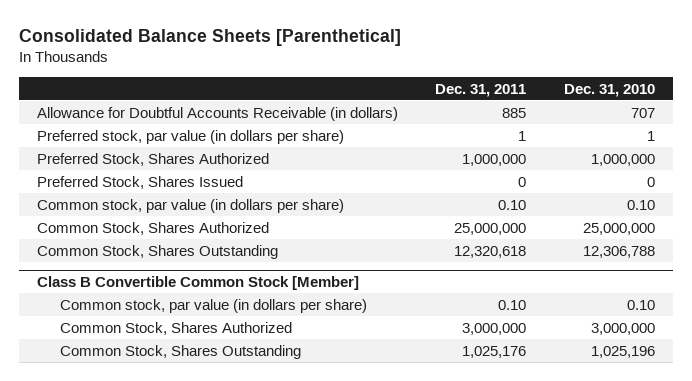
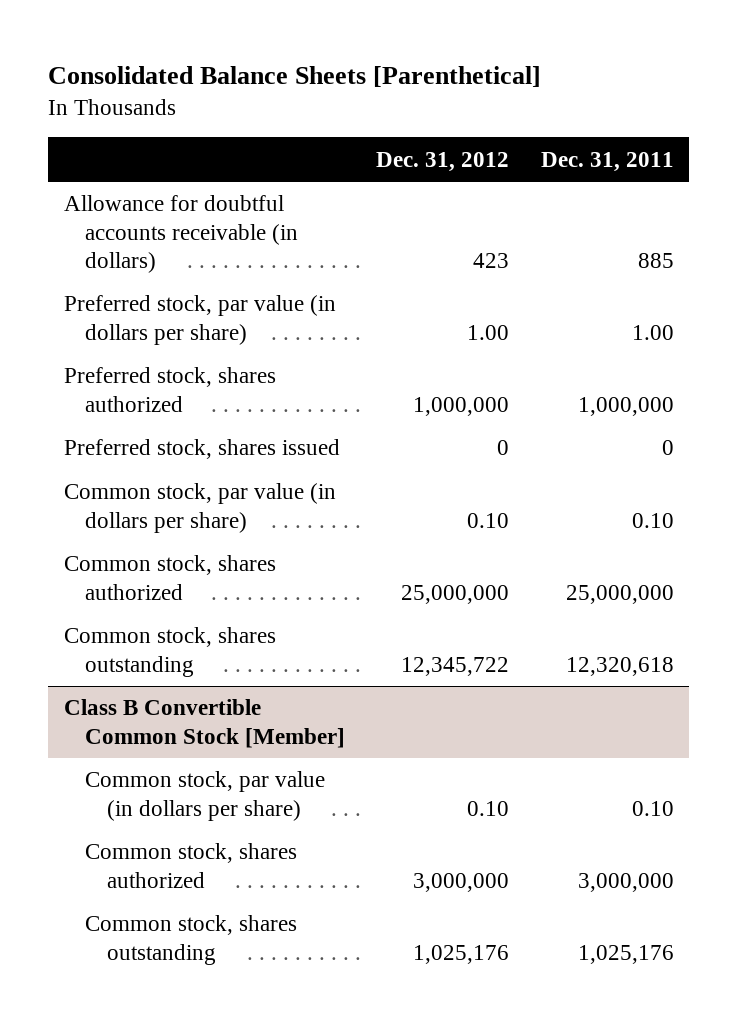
- | Dec. 31, 2011 | Dec. 31, 2010
+ | Dec. 31, 2012 | Dec. 31, 2011
- Allowance for Doubtful Accounts Receivable (in dollars) | 885 | 707
- Preferred stock, par value (in dollars per share) | 1 | 1
- Preferred Stock, Shares Authorized | 1,000,000 | 1,000,000
- Preferred Stock, Shares Issued | 0 | 0
+ Allowance for doubtful accounts receivable (in dollars) | 423 | 885
+ Preferred stock, par value (in dollars per share) | 1.00 | 1.00
+ Preferred stock, shares authorized | 1,000,000 | 1,000,000
+ Preferred stock, shares issued | 0 | 0
- Common Stock, Shares Authorized | 25,000,000 | 25,000,000
- Common Stock, Shares Outstanding | 12,320,618 | 12,306,788
+ Common stock, shares authorized | 25,000,000 | 25,000,000
+ Common stock, shares outstanding | 12,345,722 | 12,320,618
@ Class B Convertible Common Stock [Member]
- Common Stock, Shares Authorized | 3,000,000 | 3,000,000
- Common Stock, Shares Outstanding | 1,025,176 | 1,025,196
+ Common stock, shares authorized | 3,000,000 | 3,000,000
+ Common stock, shares outstanding | 1,025,176 | 1,025,176

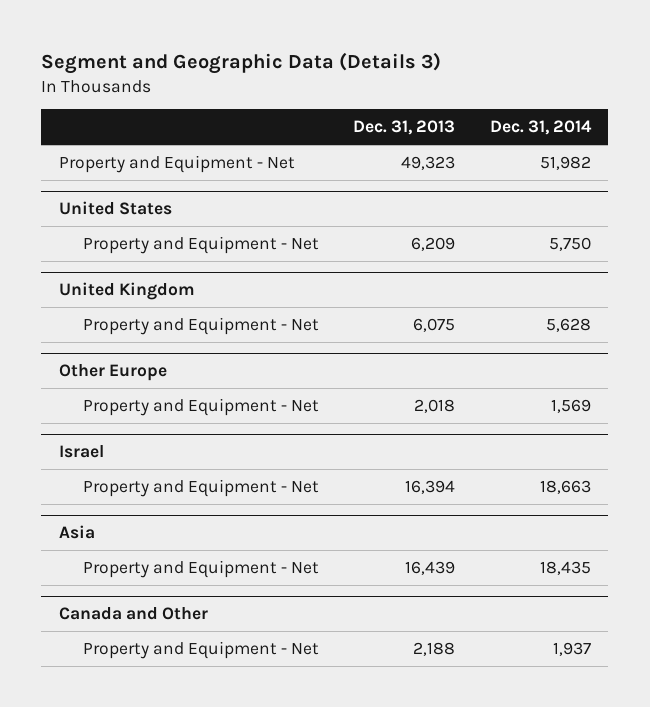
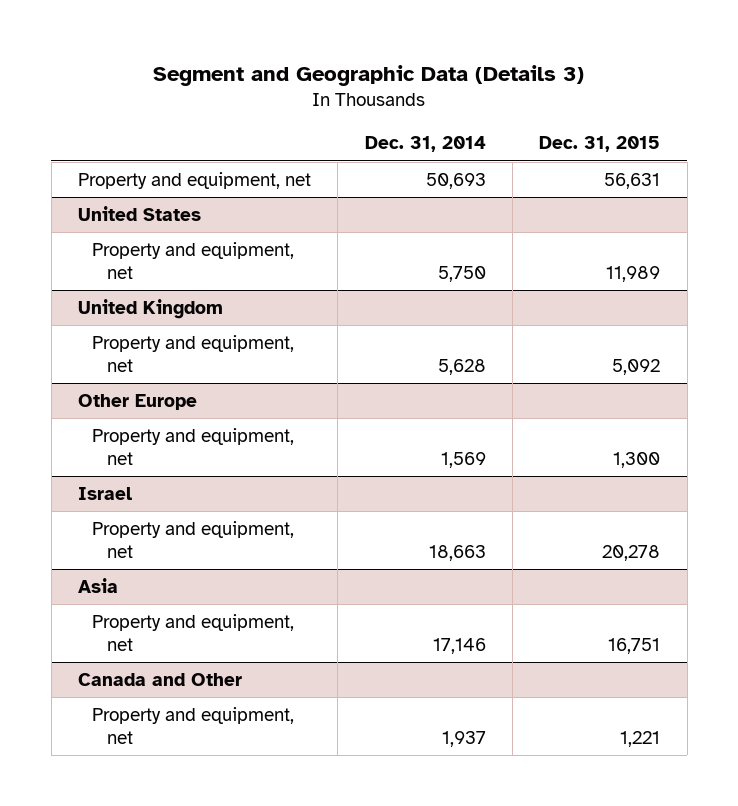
- | Dec. 31, 2013 | Dec. 31, 2014
+ | Dec. 31, 2014 | Dec. 31, 2015
- Property and Equipment - Net | 49,323 | 51,982
+ Property and equipment, net | 50,693 | 56,631
@ United States
- Property and Equipment - Net | 6,209 | 5,750
+ Property and equipment, net | 5,750 | 11,989
@ United Kingdom
- Property and Equipment - Net | 6,075 | 5,628
+ Property and equipment, net | 5,628 | 5,092
@ Other Europe
- Property and Equipment - Net | 2,018 | 1,569
+ Property and equipment, net | 1,569 | 1,300
@ Israel
- Property and Equipment - Net | 16,394 | 18,663
+ Property and equipment, net | 18,663 | 20,278
@ Asia
- Property and Equipment - Net | 16,439 | 18,435
+ Property and equipment, net | 17,146 | 16,751
@ Canada and Other
- Property and Equipment - Net | 2,188 | 1,937
+ Property and equipment, net | 1,937 | 1,221

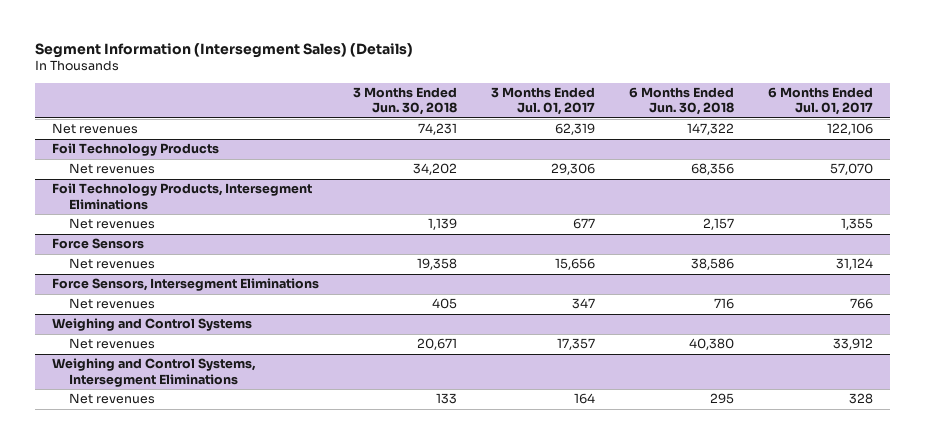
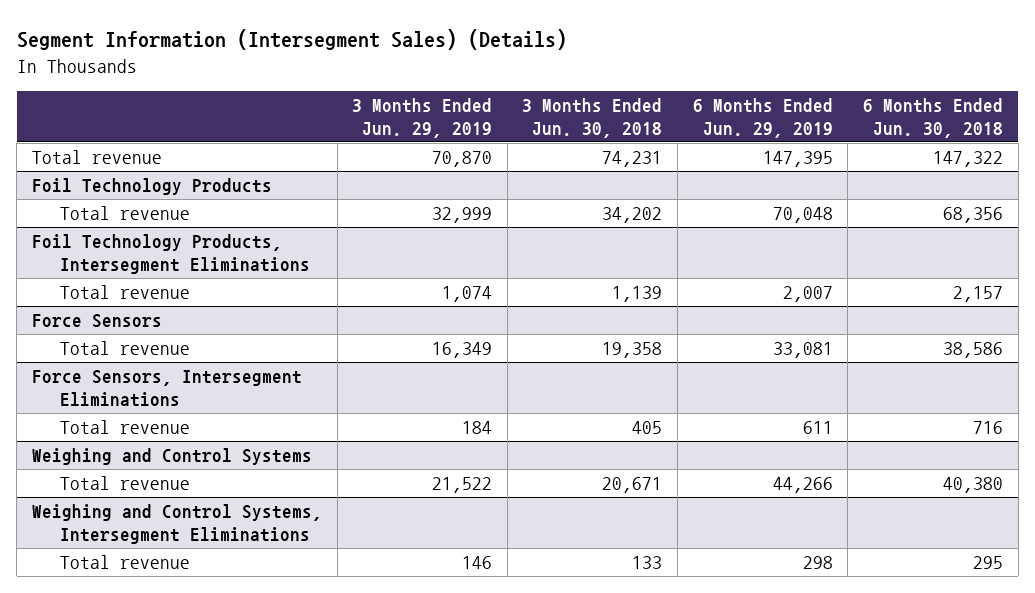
- | 3 Months Ended Jun. 30, 2018 | 3 Months Ended Jul. 01, 2017 | 6 Months Ended Jun. 30, 2018 | 6 Months Ended Jul. 01, 2017
+ | 3 Months Ended Jun. 29, 2019 | 3 Months Ended Jun. 30, 2018 | 6 Months Ended Jun. 29, 2019 | 6 Months Ended Jun. 30, 2018
- Net revenues | 74,231 | 62,319 | 147,322 | 122,106
+ Total revenue | 70,870 | 74,231 | 147,395 | 147,322
@ Foil Technology Products
- Net revenues | 34,202 | 29,306 | 68,356 | 57,070
+ Total revenue | 32,999 | 34,202 | 70,048 | 68,356
@ Foil Technology Products, Intersegment Eliminations
- Net revenues | 1,139 | 677 | 2,157 | 1,355
+ Total revenue | 1,074 | 1,139 | 2,007 | 2,157
@ Force Sensors
- Net revenues | 19,358 | 15,656 | 38,586 | 31,124
+ Total revenue | 16,349 | 19,358 | 33,081 | 38,586
@ Force Sensors, Intersegment Eliminations
- Net revenues | 405 | 347 | 716 | 766
+ Total revenue | 184 | 405 | 611 | 716
@ Weighing and Control Systems
- Net revenues | 20,671 | 17,357 | 40,380 | 33,912
+ Total revenue | 21,522 | 20,671 | 44,266 | 40,380
@ Weighing and Control Systems, Intersegment Eliminations
- Net revenues | 133 | 164 | 295 | 328
+ Total revenue | 146 | 133 | 298 | 295

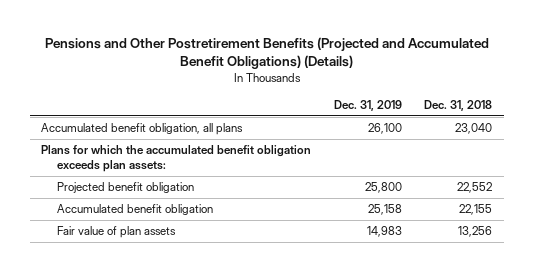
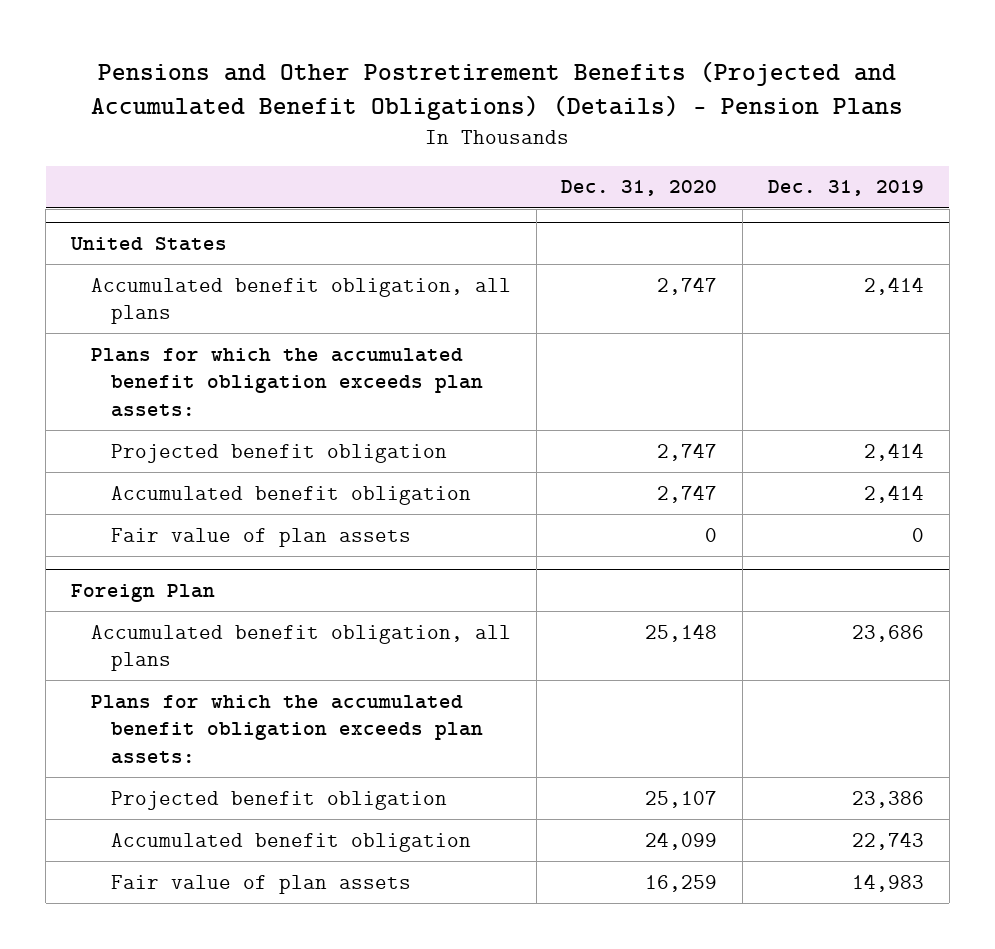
- Pensions and Other Postretirement Benefits (Projected and Accumulated Benefit Obligations) (Details)
+ Pensions and Other Postretirement Benefits (Projected and Accumulated Benefit Obligations) (Details) - Pension Plans
- | Dec. 31, 2019 | Dec. 31, 2018
+ | Dec. 31, 2020 | Dec. 31, 2019
- Accumulated benefit obligation, all plans | 26,100 | 23,040
+ United States
+ Accumulated benefit obligation, all plans | 2,747 | 2,414
- Projected benefit obligation | 25,800 | 22,552
- Accumulated benefit obligation | 25,158 | 22,155
+ Projected benefit obligation | 2,747 | 2,414
+ Accumulated benefit obligation | 2,747 | 2,414
+ Fair value of plan assets | 0 | 0
+ Foreign Plan
+ Accumulated benefit obligation, all plans | 25,148 | 23,686
+ Plans for which the accumulated benefit obligation exceeds plan assets:
+ Projected benefit obligation | 25,107 | 23,386
+ Accumulated benefit obligation | 24,099 | 22,743

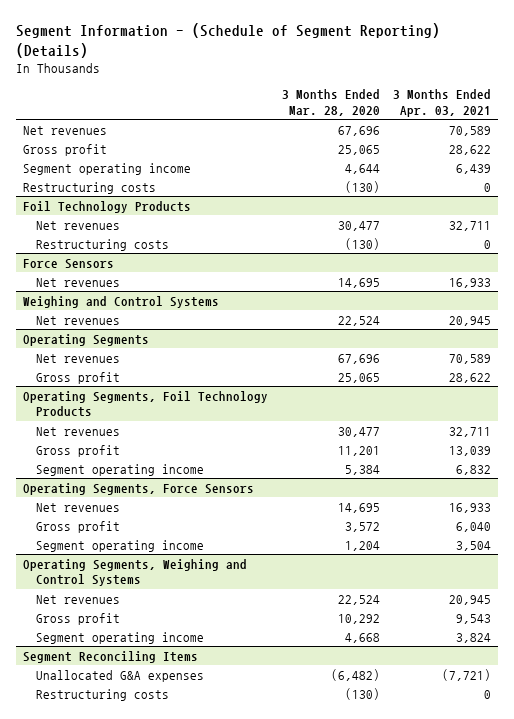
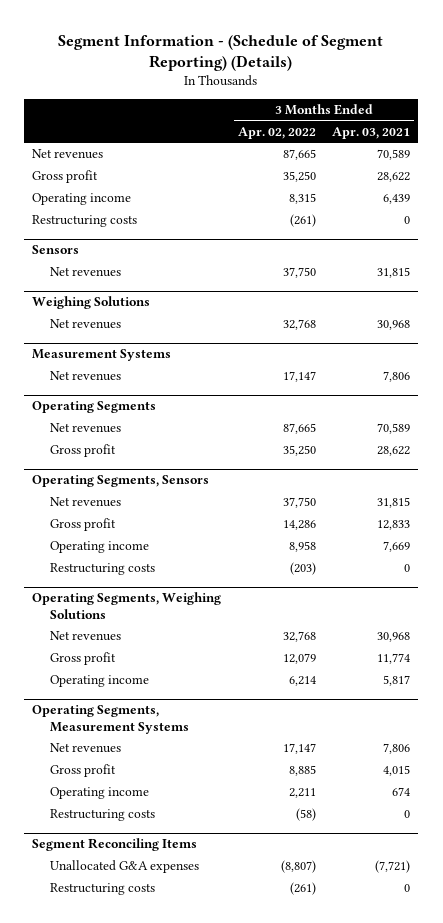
- | 3 Months Ended Mar. 28, 2020 | 3 Months Ended Apr. 03, 2021
+ | 3 Months Ended Apr. 02, 2022 | 3 Months Ended Apr. 03, 2021
- Segment operating income | 4,644 | 6,439
- Restructuring costs | (130) | 0
- Foil Technology Products
- Net revenues | 30,477 | 32,711
+ Operating income | 8,315 | 6,439
- Force Sensors
- Net revenues | 14,695 | 16,933
- Weighing and Control Systems
- Net revenues | 22,524 | 20,945
+ Sensors
+ Net revenues | 37,750 | 31,815
+ Weighing Solutions
+ Net revenues | 32,768 | 30,968
+ Measurement Systems
+ Net revenues | 17,147 | 7,806
- Operating Segments, Foil Technology Products
- Net revenues | 30,477 | 32,711
- Gross profit | 11,201 | 13,039
- Segment operating income | 5,384 | 6,832
- Operating Segments, Force Sensors
- Net revenues | 14,695 | 16,933
- Gross profit | 3,572 | 6,040
- Segment operating income | 1,204 | 3,504
- Operating Segments, Weighing and Control Systems
- Net revenues | 22,524 | 20,945
- Gross profit | 10,292 | 9,543
- Segment operating income | 4,668 | 3,824
+ Operating Segments, Sensors
+ Net revenues | 37,750 | 31,815
+ Gross profit | 14,286 | 12,833
+ Operating income | 8,958 | 7,669
+ Restructuring costs | (203) | 0
+ Operating Segments, Weighing Solutions
+ Net revenues | 32,768 | 30,968
+ Gross profit | 12,079 | 11,774
+ Operating income | 6,214 | 5,817
+ Operating Segments, Measurement Systems
+ Net revenues | 17,147 | 7,806
+ Gross profit | 8,885 | 4,015
+ Operating income | 2,211 | 674
+ Restructuring costs | (58) | 0

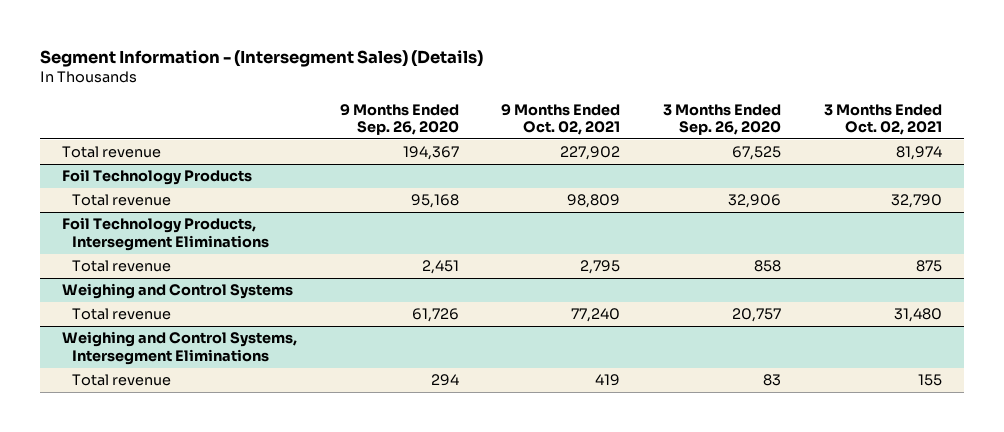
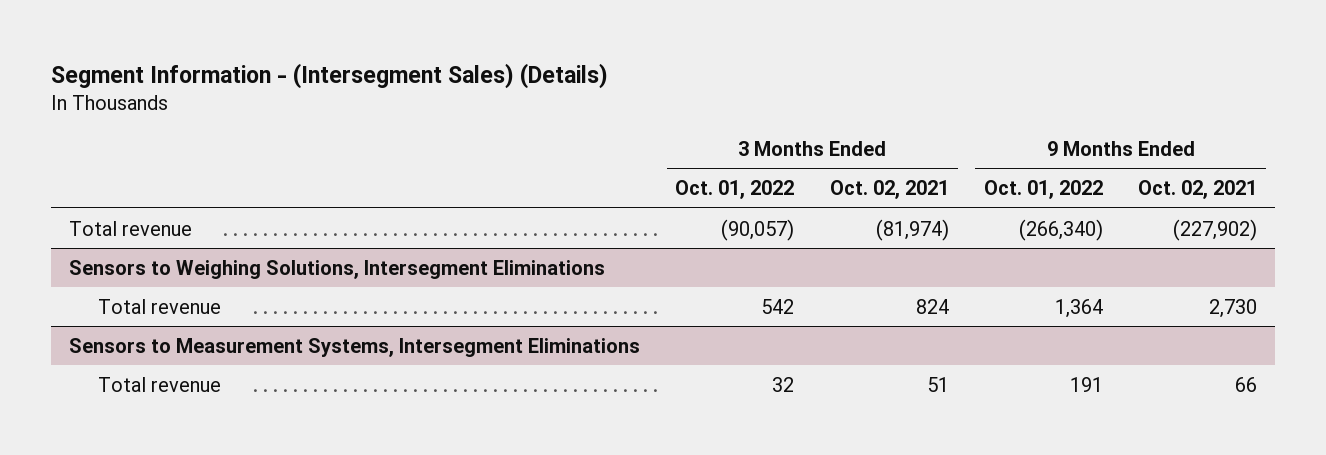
- | 9 Months Ended Sep. 26, 2020 | 9 Months Ended Oct. 02, 2021 | 3 Months Ended Sep. 26, 2020 | 3 Months Ended Oct. 02, 2021
+ | 3 Months Ended Oct. 01, 2022 | 3 Months Ended Oct. 02, 2021 | 9 Months Ended Oct. 01, 2022 | 9 Months Ended Oct. 02, 2021
- Total revenue | 194,367 | 227,902 | 67,525 | 81,974
- Foil Technology Products
- Total revenue | 95,168 | 98,809 | 32,906 | 32,790
- Foil Technology Products, Intersegment Eliminations
- Total revenue | 2,451 | 2,795 | 858 | 875
- Weighing and Control Systems
- Total revenue | 61,726 | 77,240 | 20,757 | 31,480
- Weighing and Control Systems, Intersegment Eliminations
- Total revenue | 294 | 419 | 83 | 155
+ Total revenue | (90,057) | (81,974) | (266,340) | (227,902)
+ Sensors to Weighing Solutions, Intersegment Eliminations
+ Total revenue | 542 | 824 | 1,364 | 2,730
+ Sensors to Measurement Systems, Intersegment Eliminations
+ Total revenue | 32 | 51 | 191 | 66

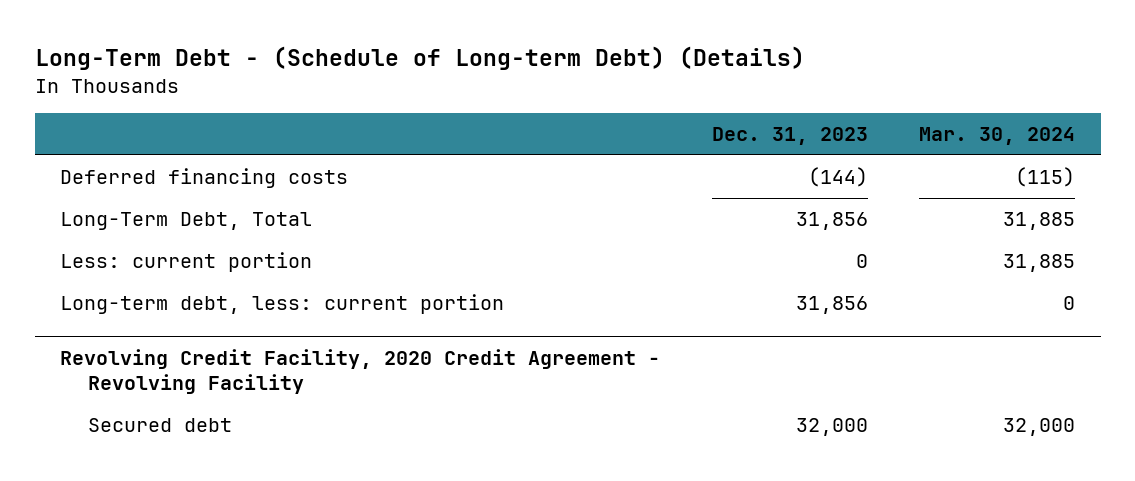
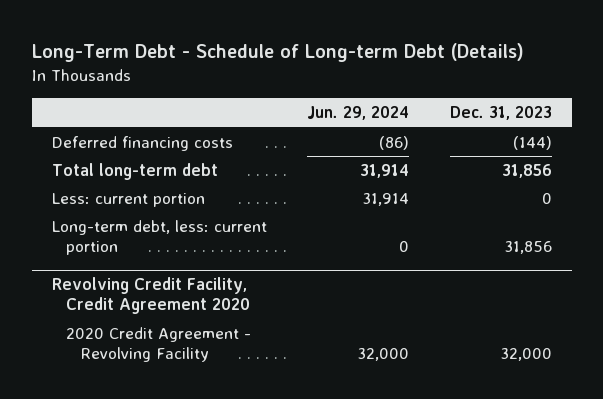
- Long-Term Debt - (Schedule of Long-term Debt) (Details)
+ Long-Term Debt - Schedule of Long-term Debt (Details)
- | Dec. 31, 2023 | Mar. 30, 2024
+ | Jun. 29, 2024 | Dec. 31, 2023
- Long-Term Debt, Total | 31,856 | 31,885
+ Total long-term debt | 31,914 | 31,856
- Revolving Credit Facility, 2020 Credit Agreement - Revolving Facility
- Secured debt | 32,000 | 32,000
+ Revolving Credit Facility, Credit Agreement 2020
+ 2020 Credit Agreement - Revolving Facility | 32,000 | 32,000

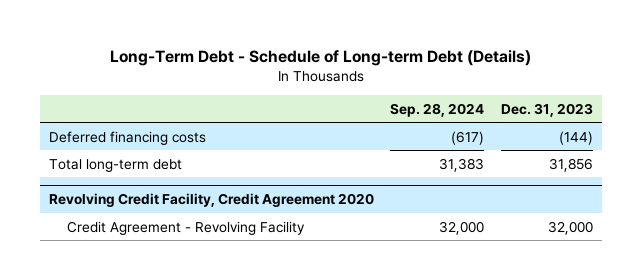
- | Jun. 29, 2024 | Dec. 31, 2023
+ | Sep. 28, 2024 | Dec. 31, 2023
- Less: current portion | 31,914 | 0
- Long-term debt, less: current portion | 0 | 31,856
@ Revolving Credit Facility, Credit Agreement 2020
- 2020 Credit Agreement - Revolving Facility | 32,000 | 32,000
+ Credit Agreement - Revolving Facility | 32,000 | 32,000

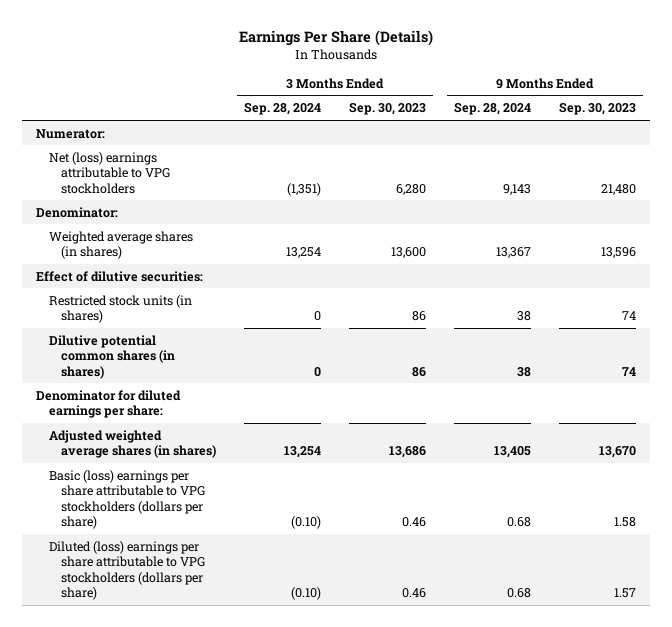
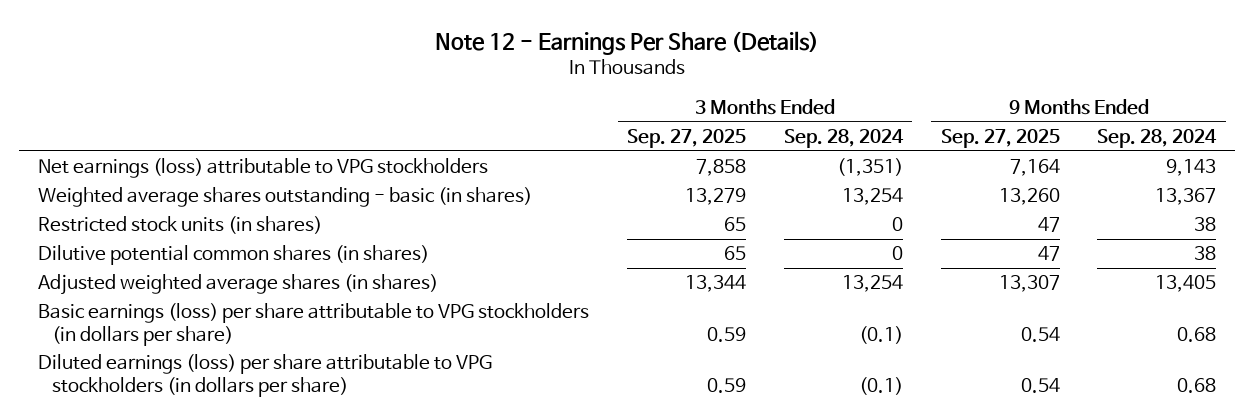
- Earnings Per Share (Details)
+ Note 12 - Earnings Per Share (Details)
- | 3 Months Ended Sep. 28, 2024 | 3 Months Ended Sep. 30, 2023 | 9 Months Ended Sep. 28, 2024 | 9 Months Ended Sep. 30, 2023
+ | 3 Months Ended Sep. 27, 2025 | 3 Months Ended Sep. 28, 2024 | 9 Months Ended Sep. 27, 2025 | 9 Months Ended Sep. 28, 2024
- Numerator:
- Net (loss) earnings attributable to VPG stockholders | (1,351) | 6,280 | 9,143 | 21,480
- Denominator:
- Weighted average shares (in shares) | 13,254 | 13,600 | 13,367 | 13,596
- Effect of dilutive securities:
+ Net earnings (loss) attributable to VPG stockholders | 7,858 | (1,351) | 7,164 | 9,143
+ Weighted average shares outstanding - basic (in shares) | 13,279 | 13,254 | 13,260 | 13,367
- Denominator for diluted earnings per share:
- Basic (loss) earnings per share attributable to VPG stockholders (dollars per share) | (0.10) | 0.46 | 0.68 | 1.58
- Diluted (loss) earnings per share attributable to VPG stockholders (dollars per share) | (0.10) | 0.46 | 0.68 | 1.57
+ Basic earnings (loss) per share attributable to VPG stockholders (in dollars per share) | 0.59 | (0.1) | 0.54 | 0.68
+ Diluted earnings (loss) per share attributable to VPG stockholders (in dollars per share) | 0.59 | (0.1) | 0.54 | 0.68

